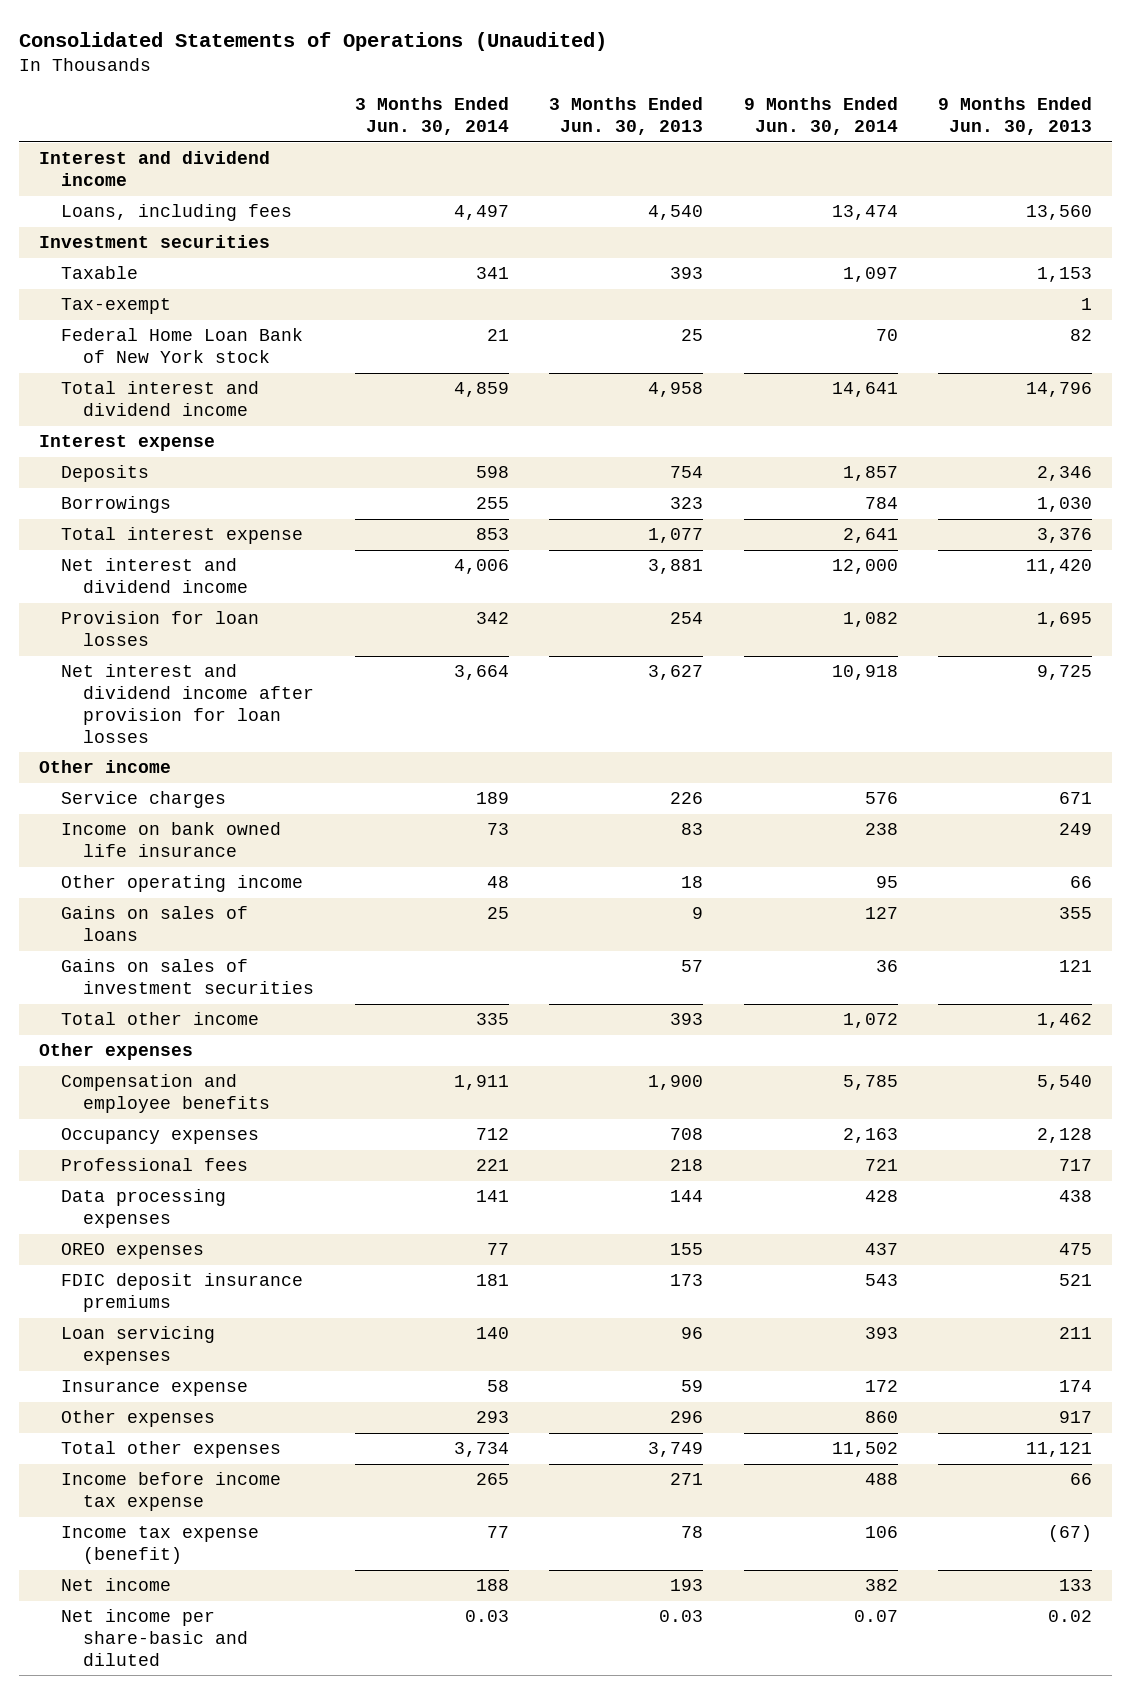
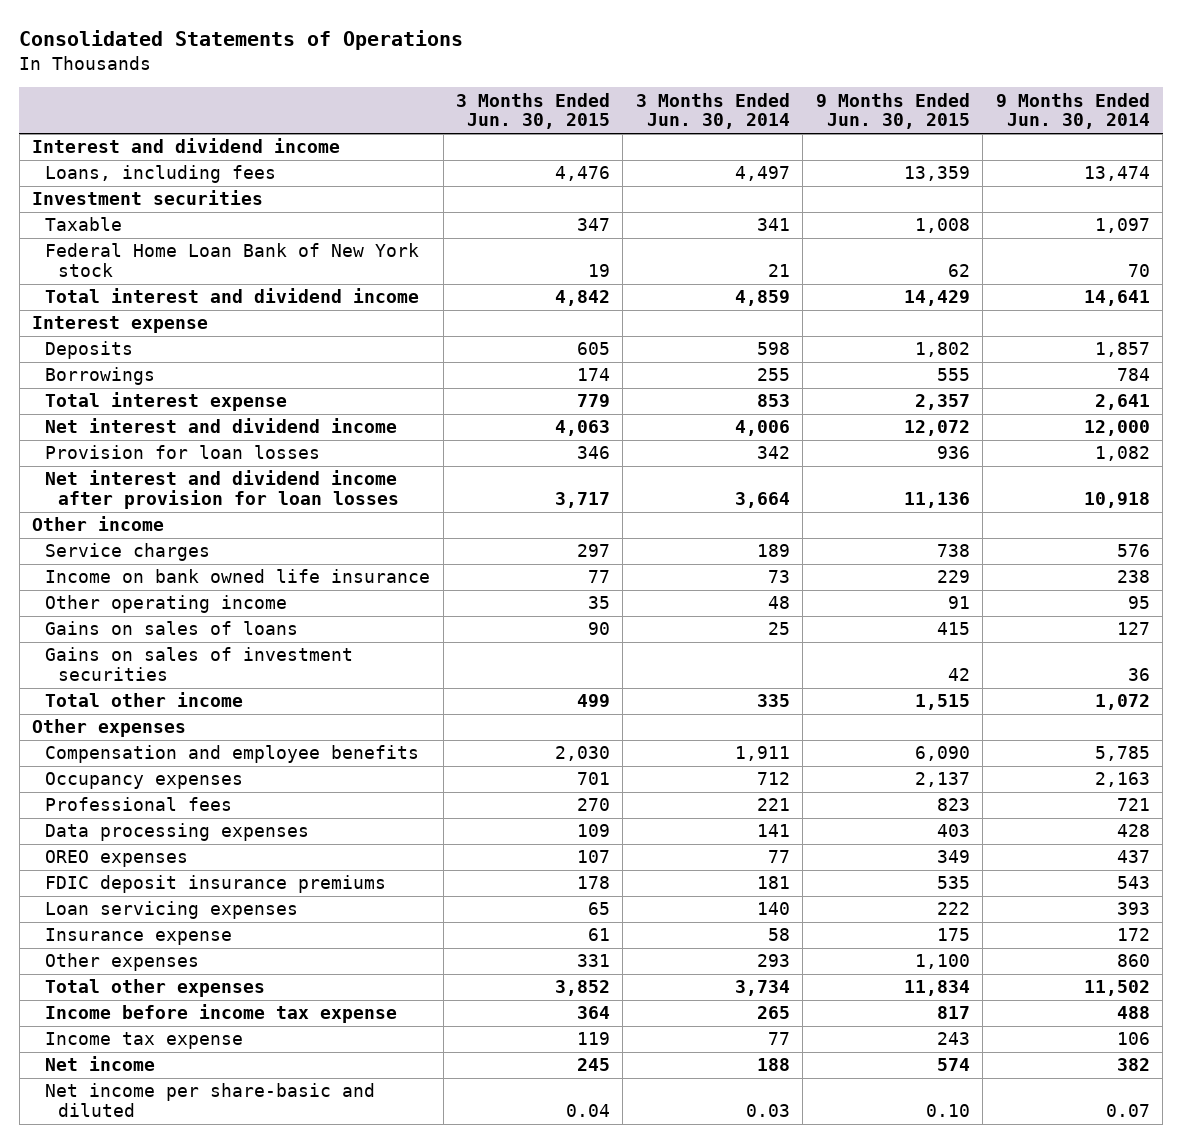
- Consolidated Statements of Operations (Unaudited)
+ Consolidated Statements of Operations
- | 3 Months Ended Jun. 30, 2014 | 3 Months Ended Jun. 30, 2013 | 9 Months Ended Jun. 30, 2014 | 9 Months Ended Jun. 30, 2013
+ | 3 Months Ended Jun. 30, 2015 | 3 Months Ended Jun. 30, 2014 | 9 Months Ended Jun. 30, 2015 | 9 Months Ended Jun. 30, 2014
- Tax-exempt | | | | 1
- Income tax expense (benefit) | 77 | 78 | 106 | (67)
+ Income tax expense | 119 | 77 | 243 | 106

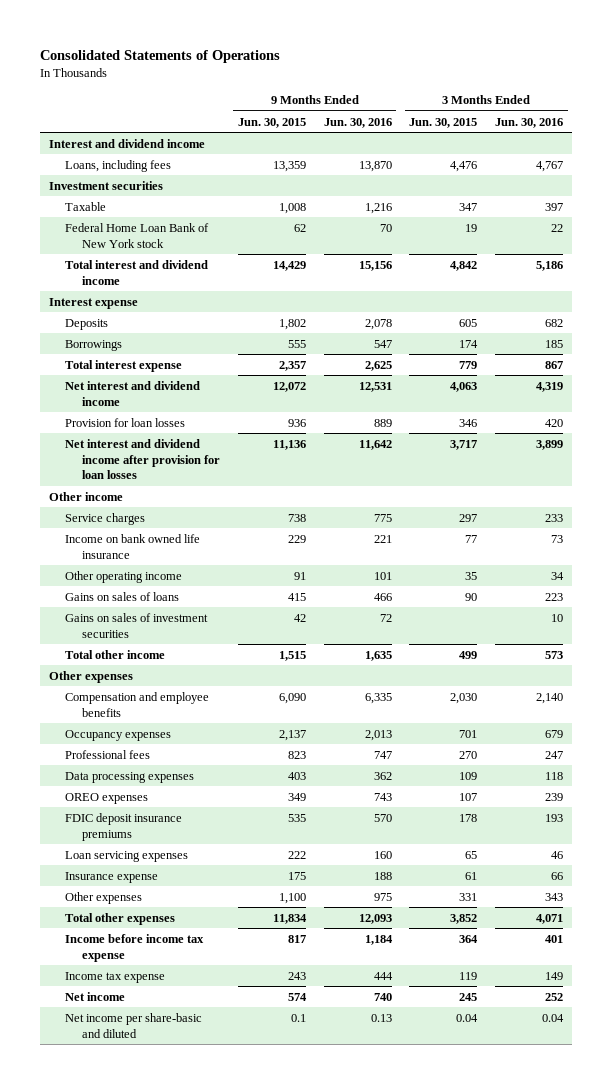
- | 3 Months Ended Jun. 30, 2015 | 3 Months Ended Jun. 30, 2014 | 9 Months Ended Jun. 30, 2015 | 9 Months Ended Jun. 30, 2014
+ | 9 Months Ended Jun. 30, 2015 | 9 Months Ended Jun. 30, 2016 | 3 Months Ended Jun. 30, 2015 | 3 Months Ended Jun. 30, 2016
- Net income per share-basic and diluted | 0.04 | 0.03 | 0.10 | 0.07
+ Net income per share-basic and diluted | 0.1 | 0.13 | 0.04 | 0.04

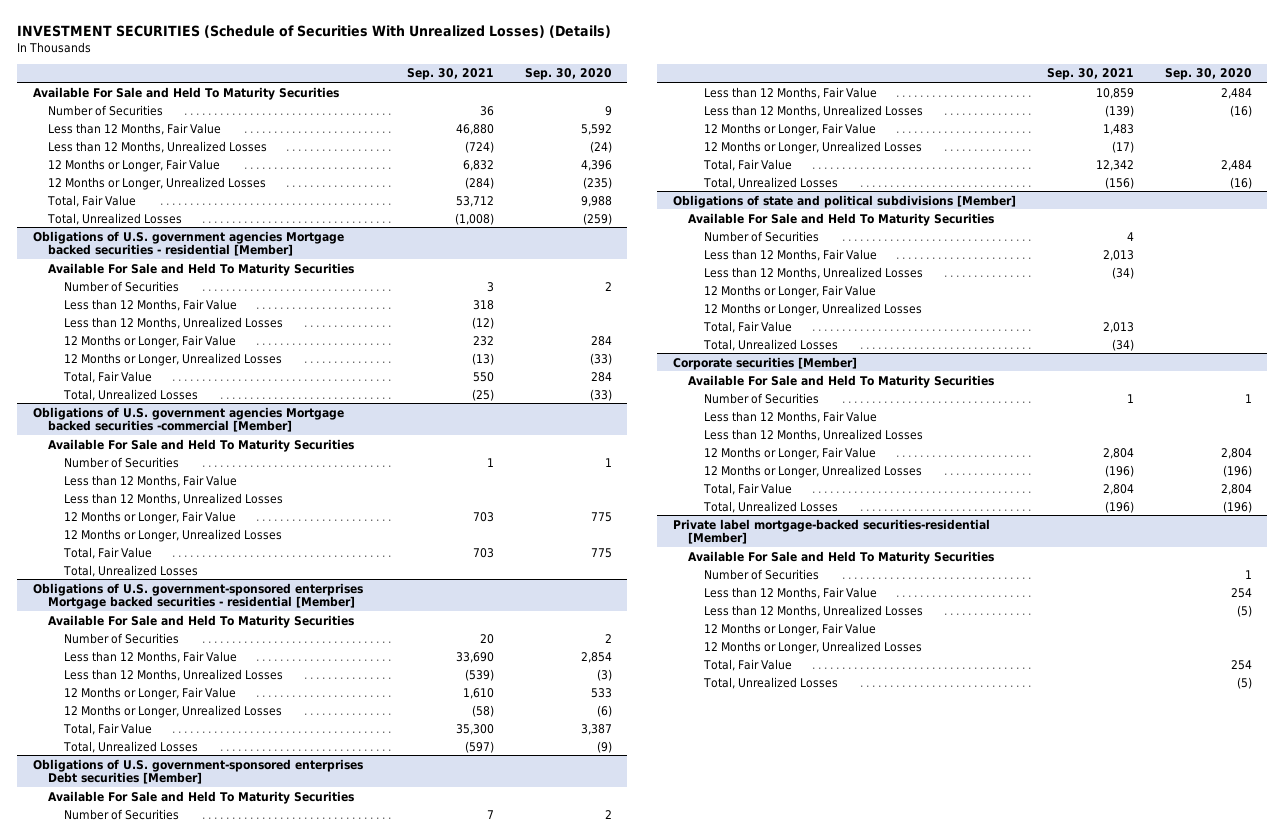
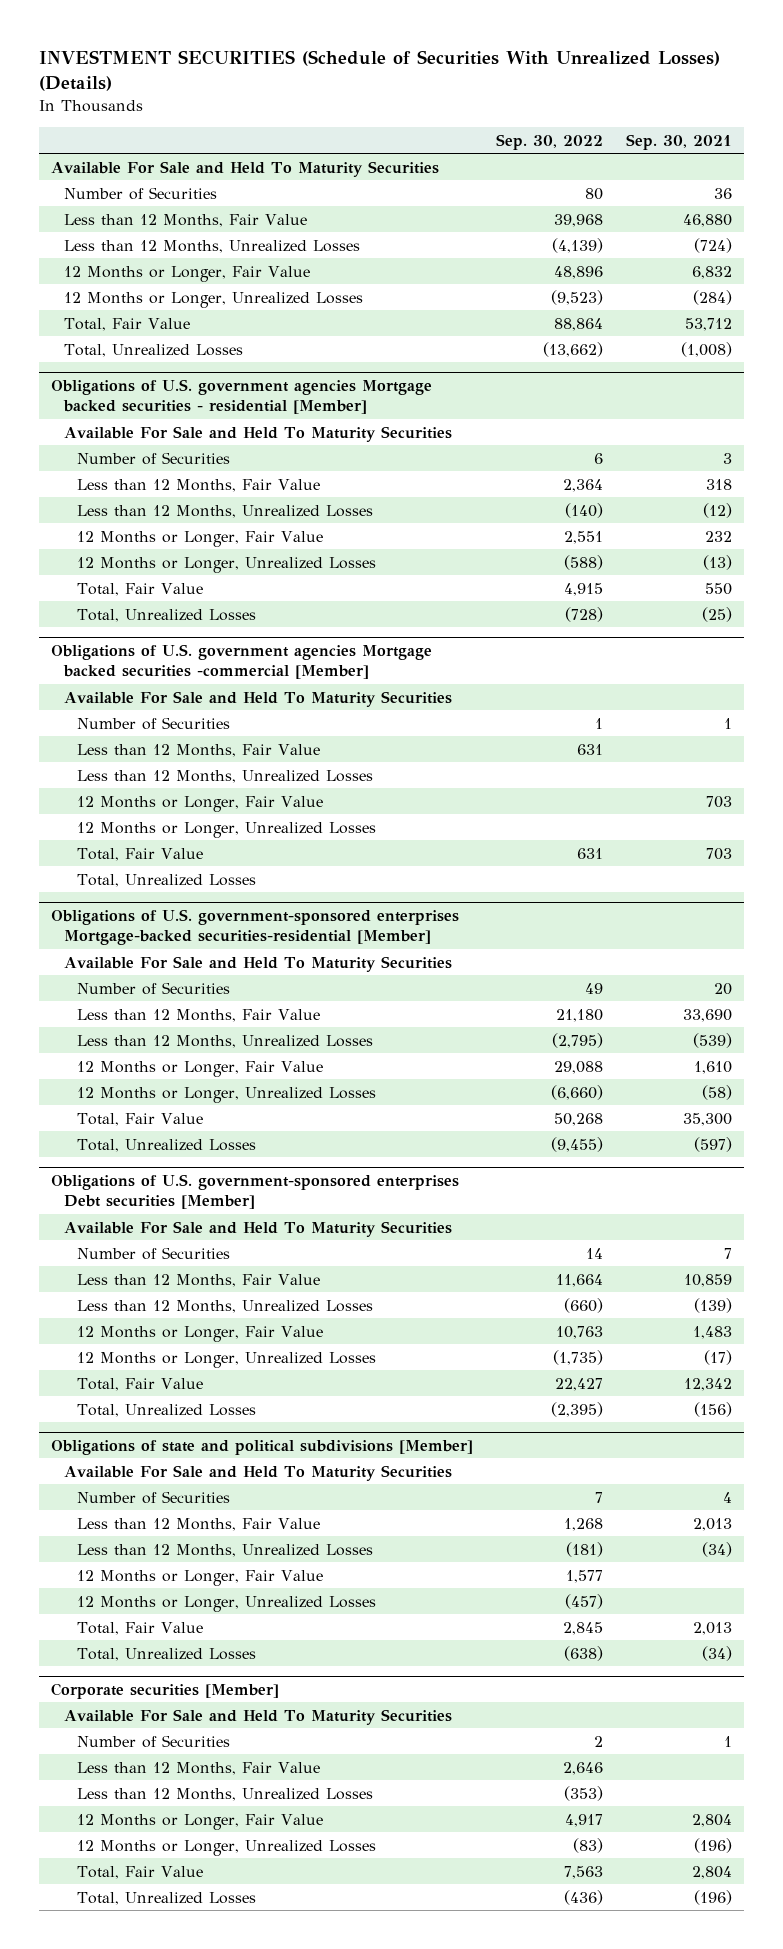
- | Sep. 30, 2021 | Sep. 30, 2020
+ | Sep. 30, 2022 | Sep. 30, 2021
- Obligations of U.S. government-sponsored enterprises Mortgage backed securities - residential [Member]
+ Obligations of U.S. government-sponsored enterprises Mortgage-backed securities-residential [Member]
- Private label mortgage-backed securities-residential [Member]
- Available For Sale and Held To Maturity Securities
- Number of Securities | | 1
- Less than 12 Months, Fair Value | | 254
- Less than 12 Months, Unrealized Losses | | (5)
- 12 Months or Longer, Fair Value
- 12 Months or Longer, Unrealized Losses
- Total, Fair Value | | 254
- Total, Unrealized Losses | | (5)

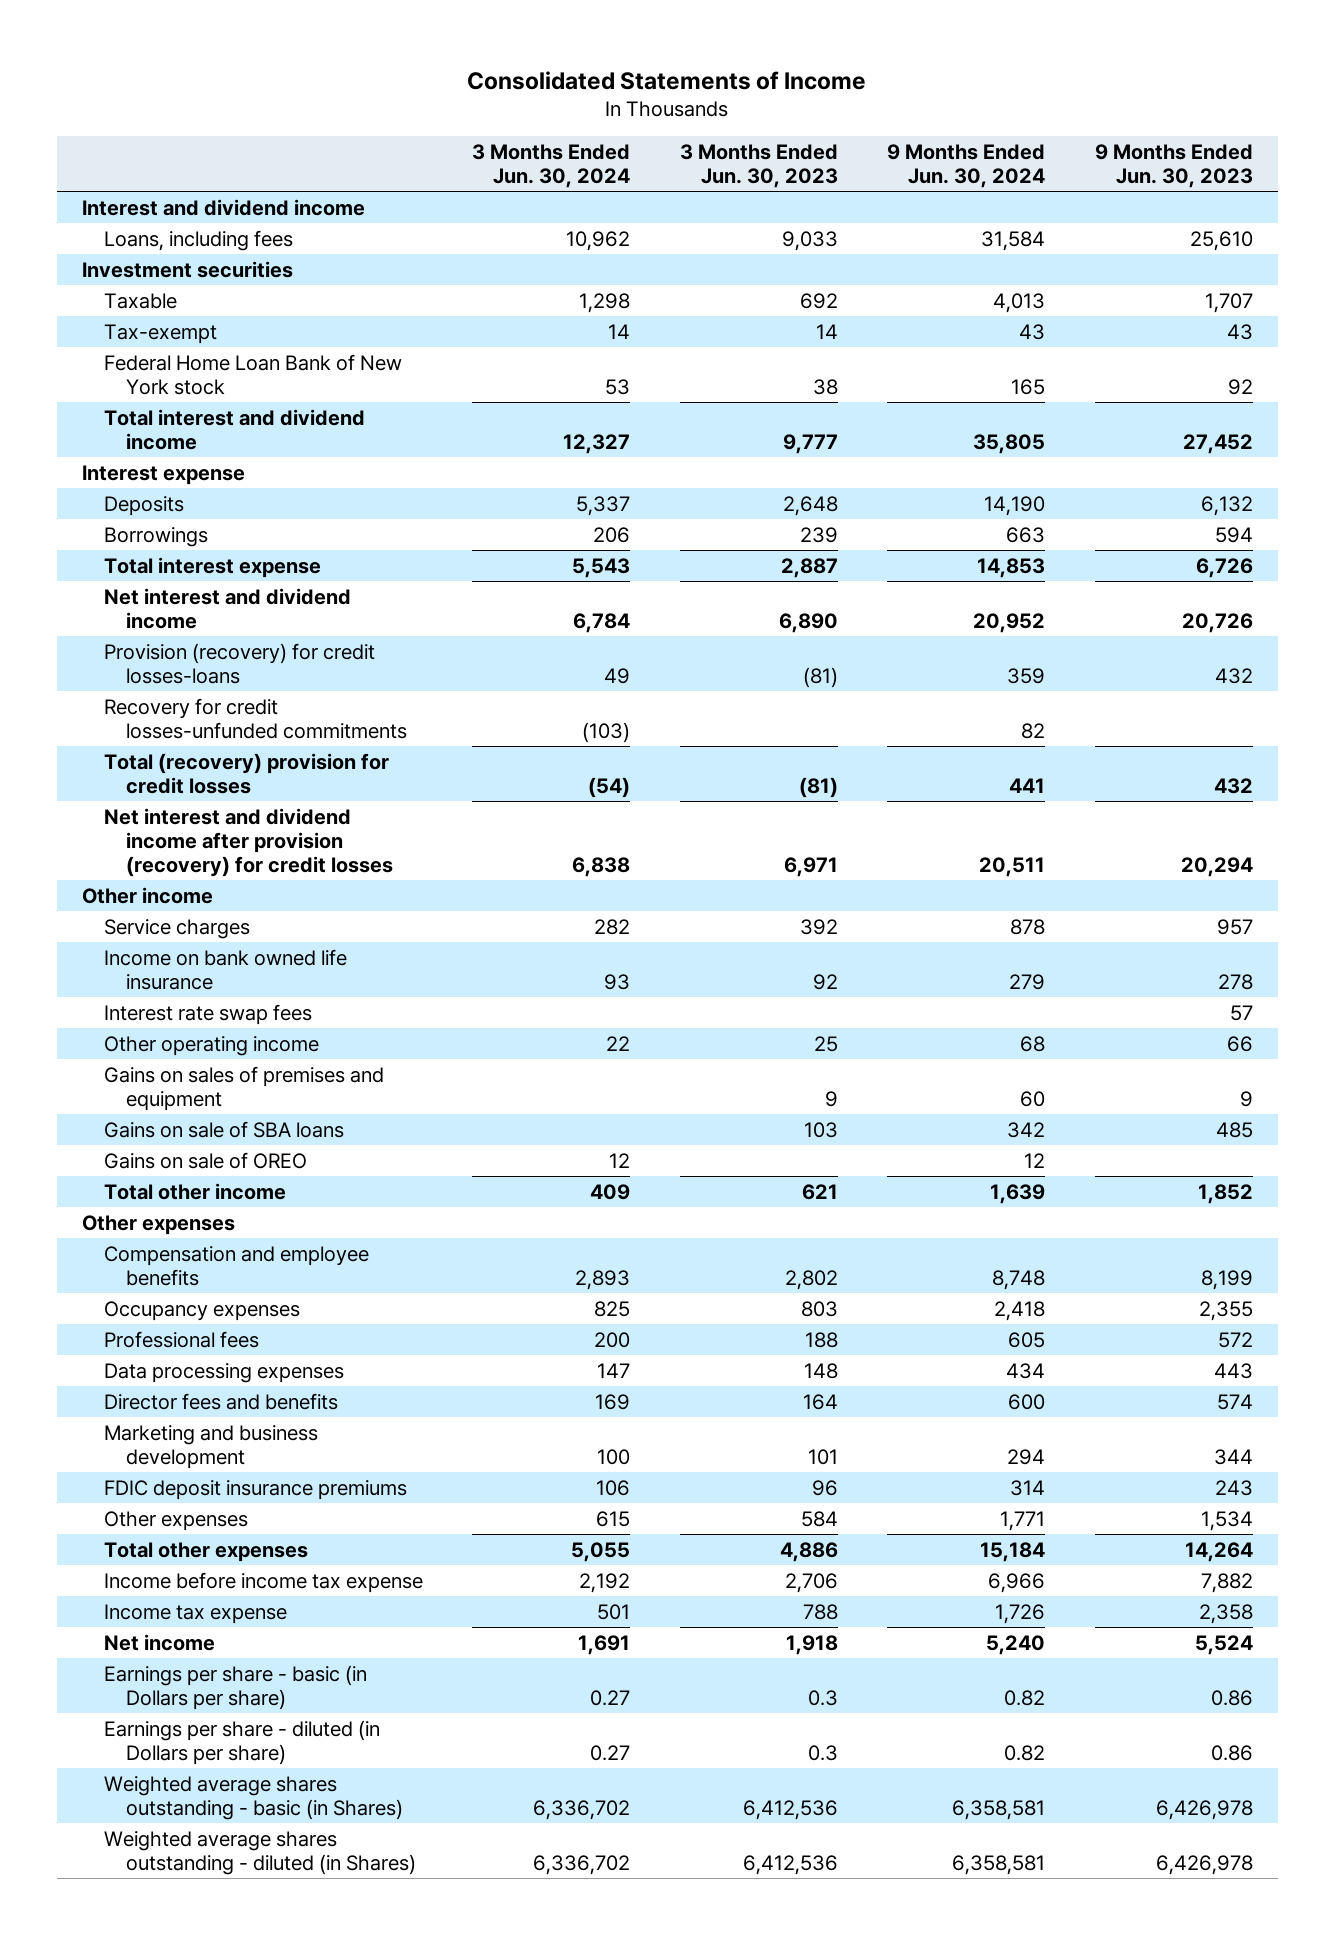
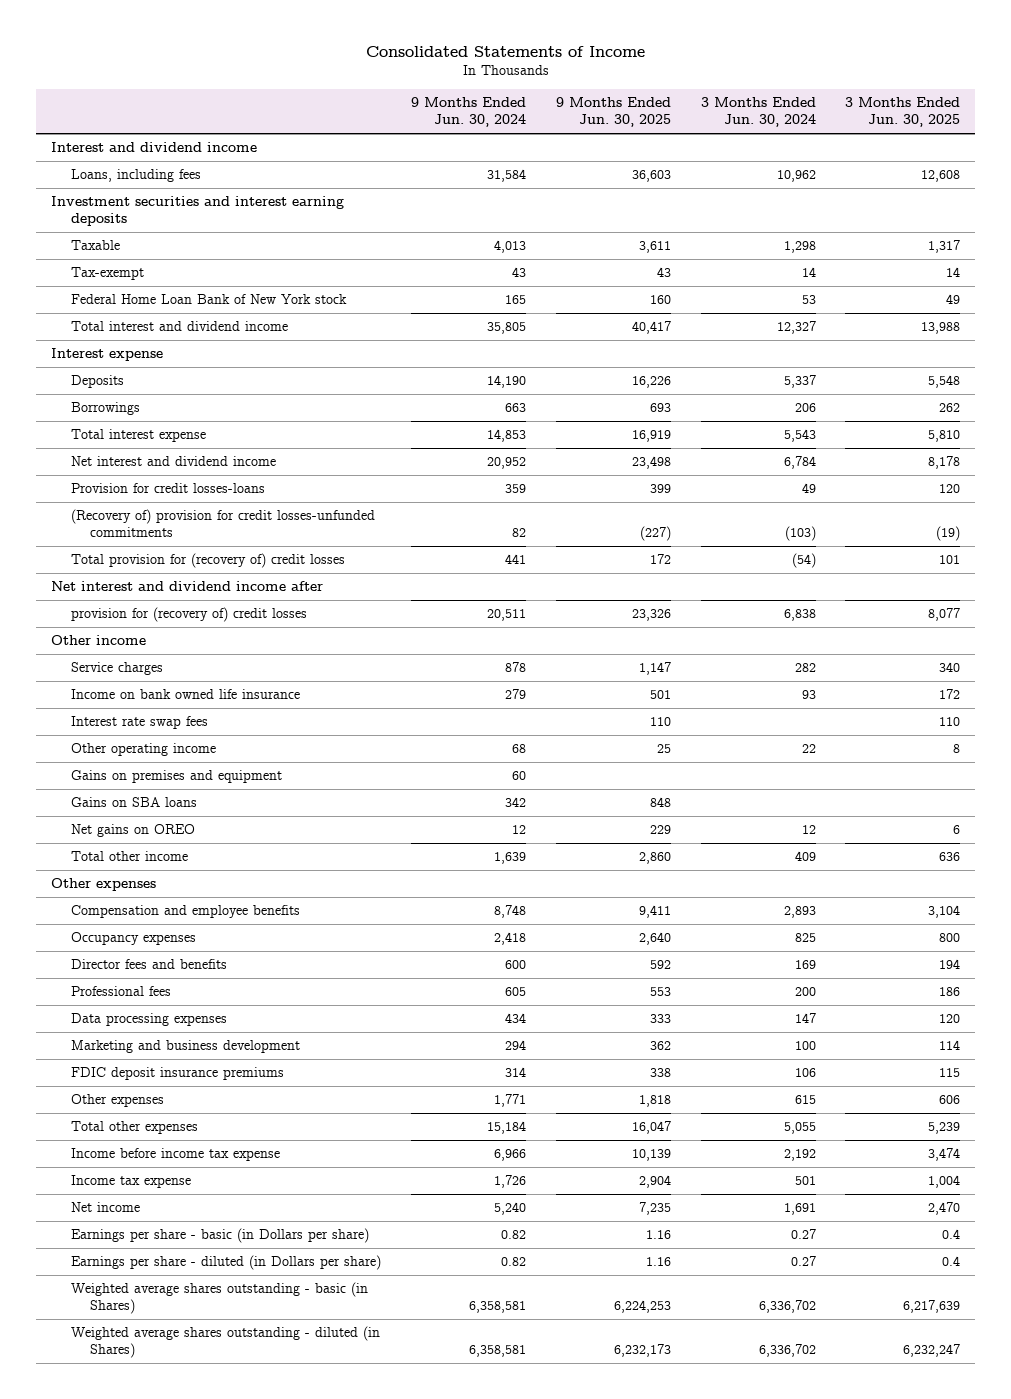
- | 3 Months Ended Jun. 30, 2024 | 3 Months Ended Jun. 30, 2023 | 9 Months Ended Jun. 30, 2024 | 9 Months Ended Jun. 30, 2023
+ | 9 Months Ended Jun. 30, 2024 | 9 Months Ended Jun. 30, 2025 | 3 Months Ended Jun. 30, 2024 | 3 Months Ended Jun. 30, 2025
- Investment securities
+ Investment securities and interest earning deposits
- Provision (recovery) for credit losses-loans | 49 | (81) | 359 | 432
- Recovery for credit losses-unfunded commitments | (103) | | 82 |
- Total (recovery) provision for credit losses | (54) | (81) | 441 | 432
- Net interest and dividend income after provision (recovery) for credit losses | 6,838 | 6,971 | 20,511 | 20,294
+ Provision for credit losses-loans | 359 | 399 | 49 | 120
+ (Recovery of) provision for credit losses-unfunded commitments | 82 | (227) | (103) | (19)
+ Total provision for (recovery of) credit losses | 441 | 172 | (54) | 101
+ Net interest and dividend income after
+ provision for (recovery of) credit losses | 20,511 | 23,326 | 6,838 | 8,077
- Gains on sales of premises and equipment | | 9 | 60 | 9
- Gains on sale of SBA loans | | 103 | 342 | 485
- Gains on sale of OREO | 12 | | 12 |
+ Gains on premises and equipment | 60 | | |
+ Gains on SBA loans | 342 | 848 | |
+ Net gains on OREO | 12 | 229 | 12 | 6
moved up: Director fees and benefits | 600 | 592 | 169 | 194

